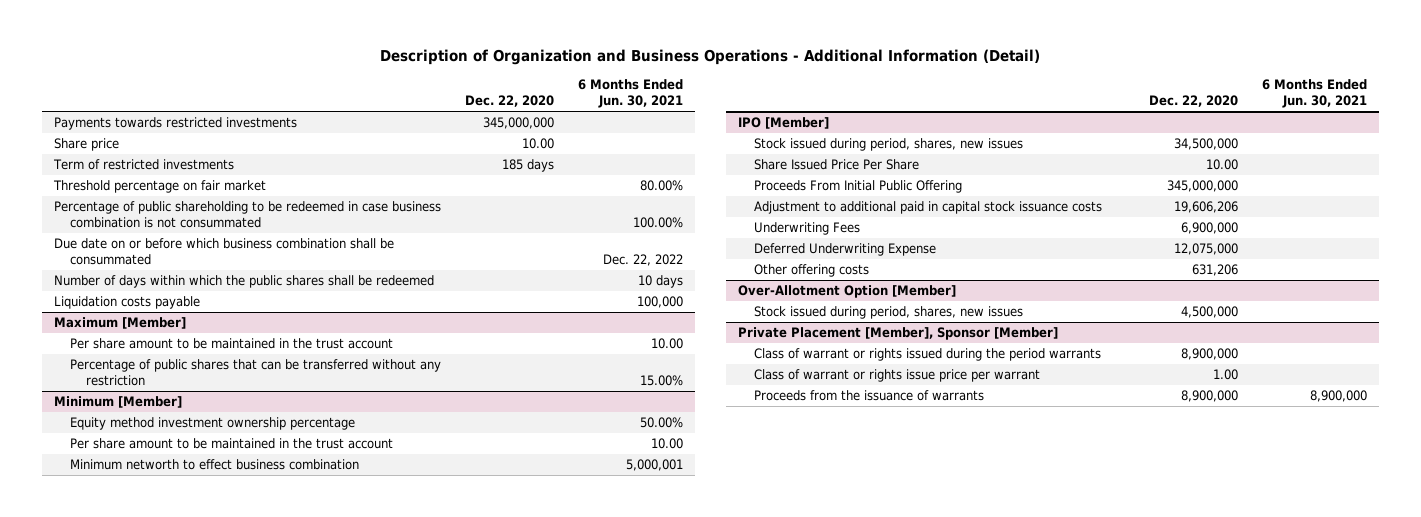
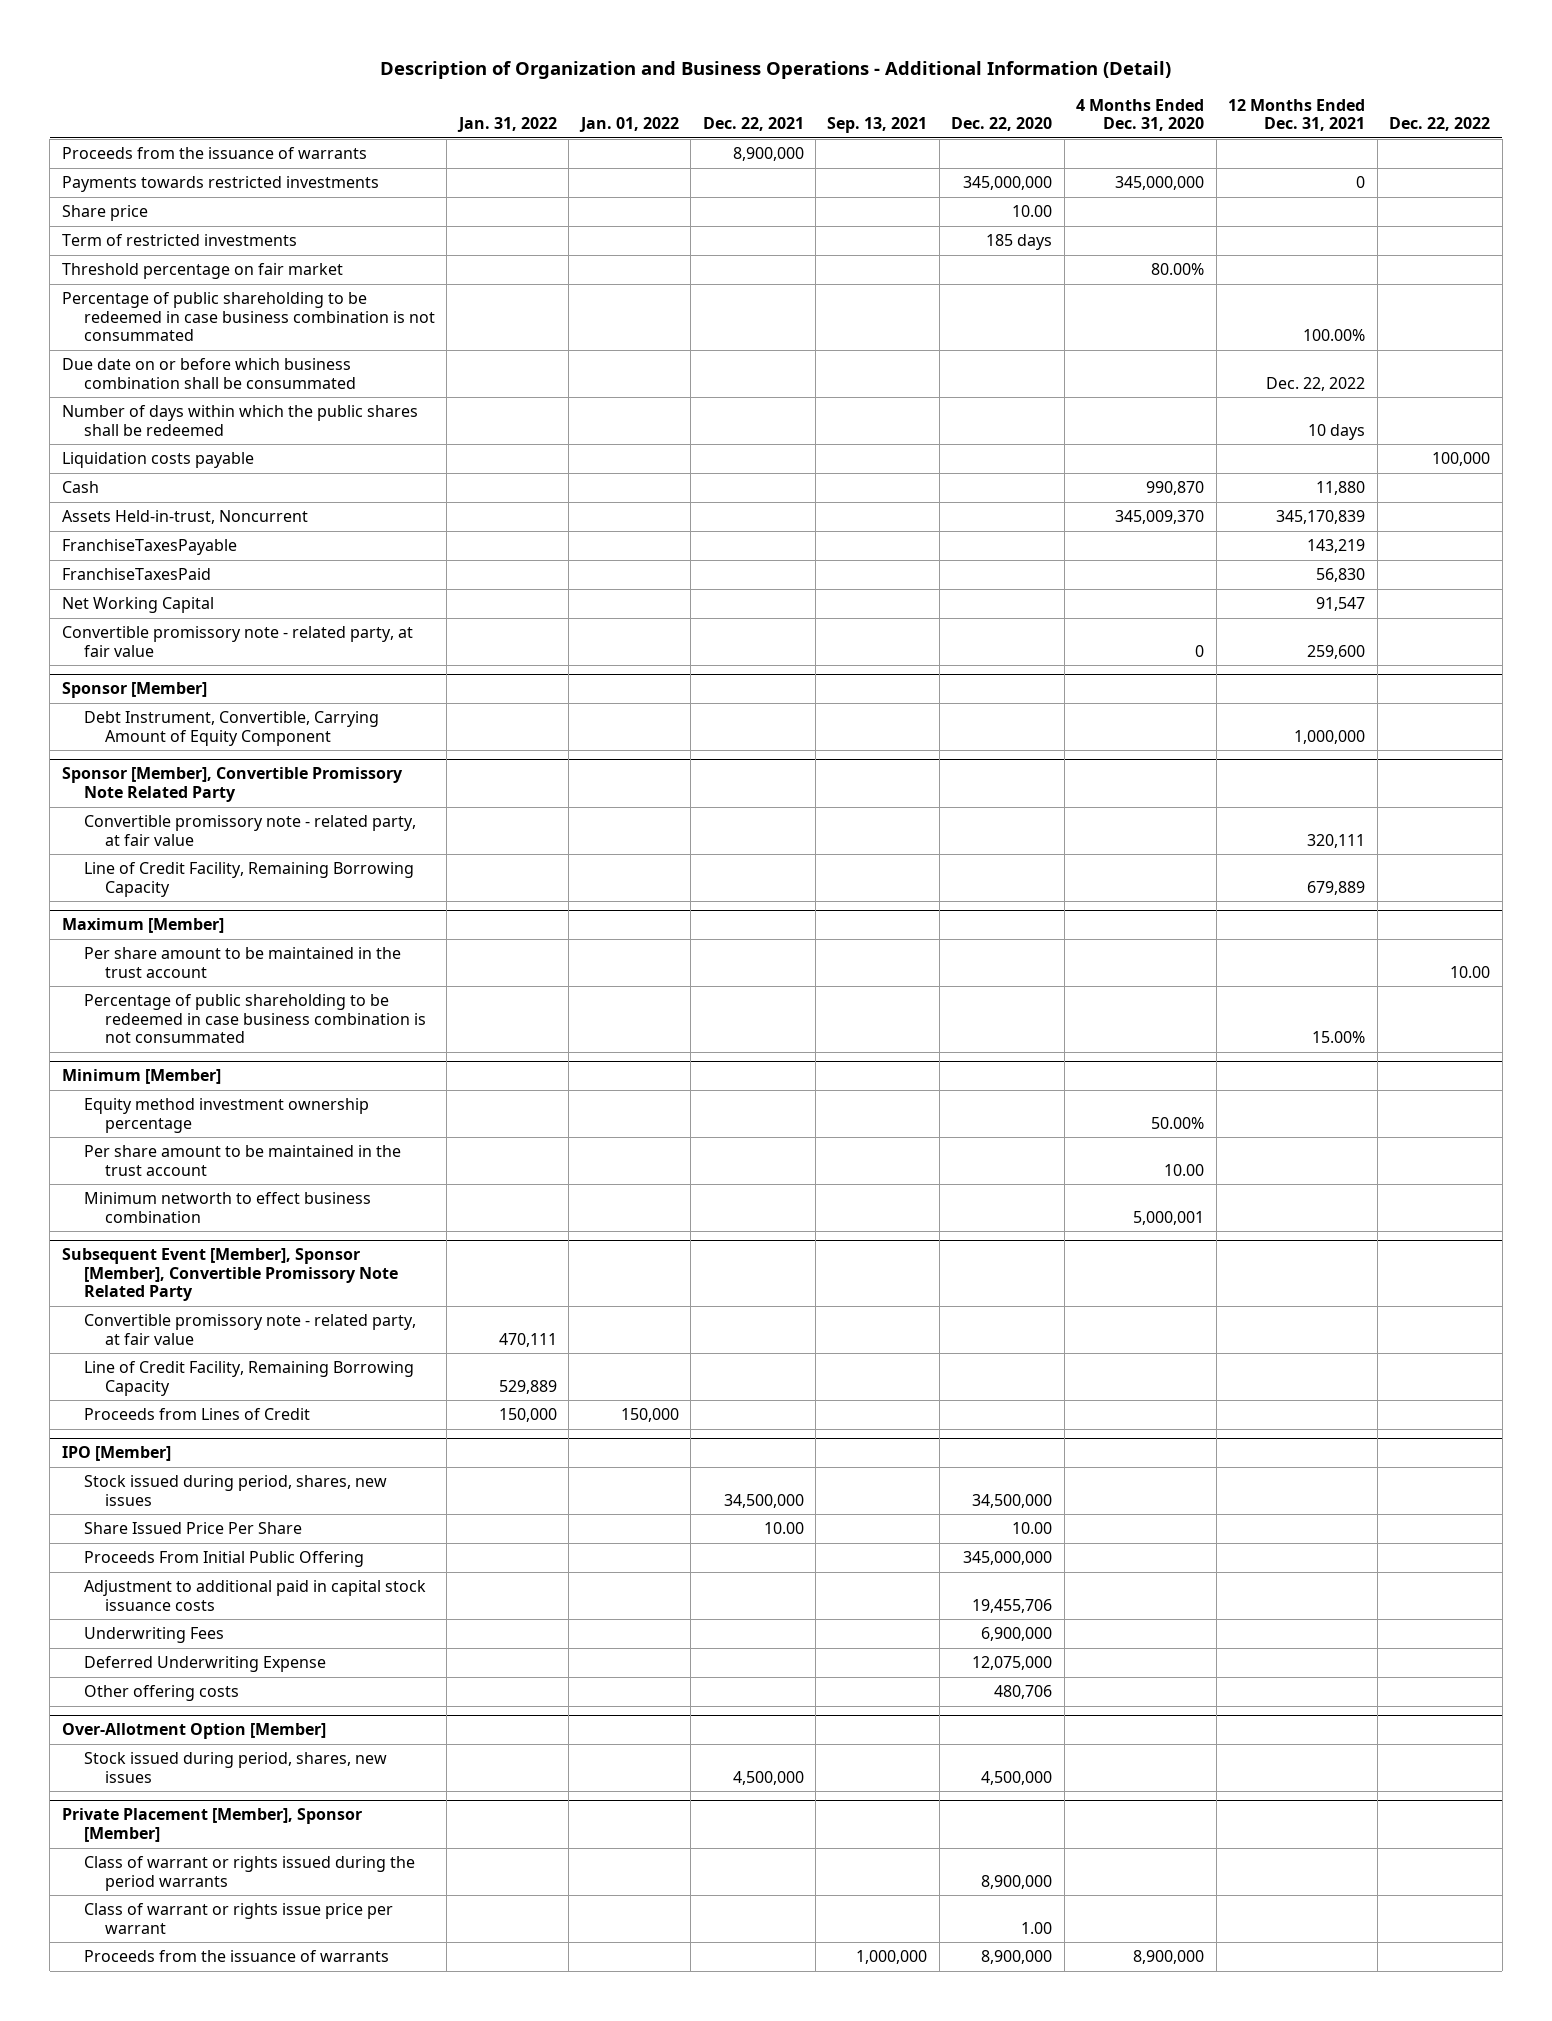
- | Dec. 22, 2020 | 6 Months Ended Jun. 30, 2021
+ | Jan. 31, 2022 | Jan. 01, 2022 | Dec. 22, 2021 | Sep. 13, 2021 | Dec. 22, 2020 | 4 Months Ended Dec. 31, 2020 | 12 Months Ended Dec. 31, 2021 | Dec. 22, 2022
+ Proceeds from the issuance of warrants | | | 8,900,000 | | | | |
+ Cash | | | | | | 990,870 | 11,880 |
+ Assets Held-in-trust, Noncurrent | | | | | | 345,009,370 | 345,170,839 |
+ FranchiseTaxesPayable | | | | | | | 143,219 |
+ FranchiseTaxesPaid | | | | | | | 56,830 |
+ Net Working Capital | | | | | | | 91,547 |
+ Convertible promissory note - related party, at fair value | | | | | | 0 | 259,600 |
+ Sponsor [Member]
+ Debt Instrument, Convertible, Carrying Amount of Equity Component | | | | | | | 1,000,000 |
+ Sponsor [Member], Convertible Promissory Note Related Party
+ Convertible promissory note - related party, at fair value | | | | | | | 320,111 |
+ Line of Credit Facility, Remaining Borrowing Capacity | | | | | | | 679,889 |
@ Maximum [Member]
- Percentage of public shares that can be transferred without any restriction | | 15.00%
+ Percentage of public shareholding to be redeemed in case business combination is not consummated | | | | | | | 15.00% |
+ Subsequent Event [Member], Sponsor [Member], Convertible Promissory Note Related Party
+ Convertible promissory note - related party, at fair value | 470,111 | | | | | | |
+ Line of Credit Facility, Remaining Borrowing Capacity | 529,889 | | | | | | |
+ Proceeds from Lines of Credit | 150,000 | 150,000 | | | | | |
@ IPO [Member]
- Adjustment to additional paid in capital stock issuance costs | 19,606,206 |
+ Adjustment to additional paid in capital stock issuance costs | | | | | 19,455,706 | | |
- Other offering costs | 631,206 |
+ Other offering costs | | | | | 480,706 | | |

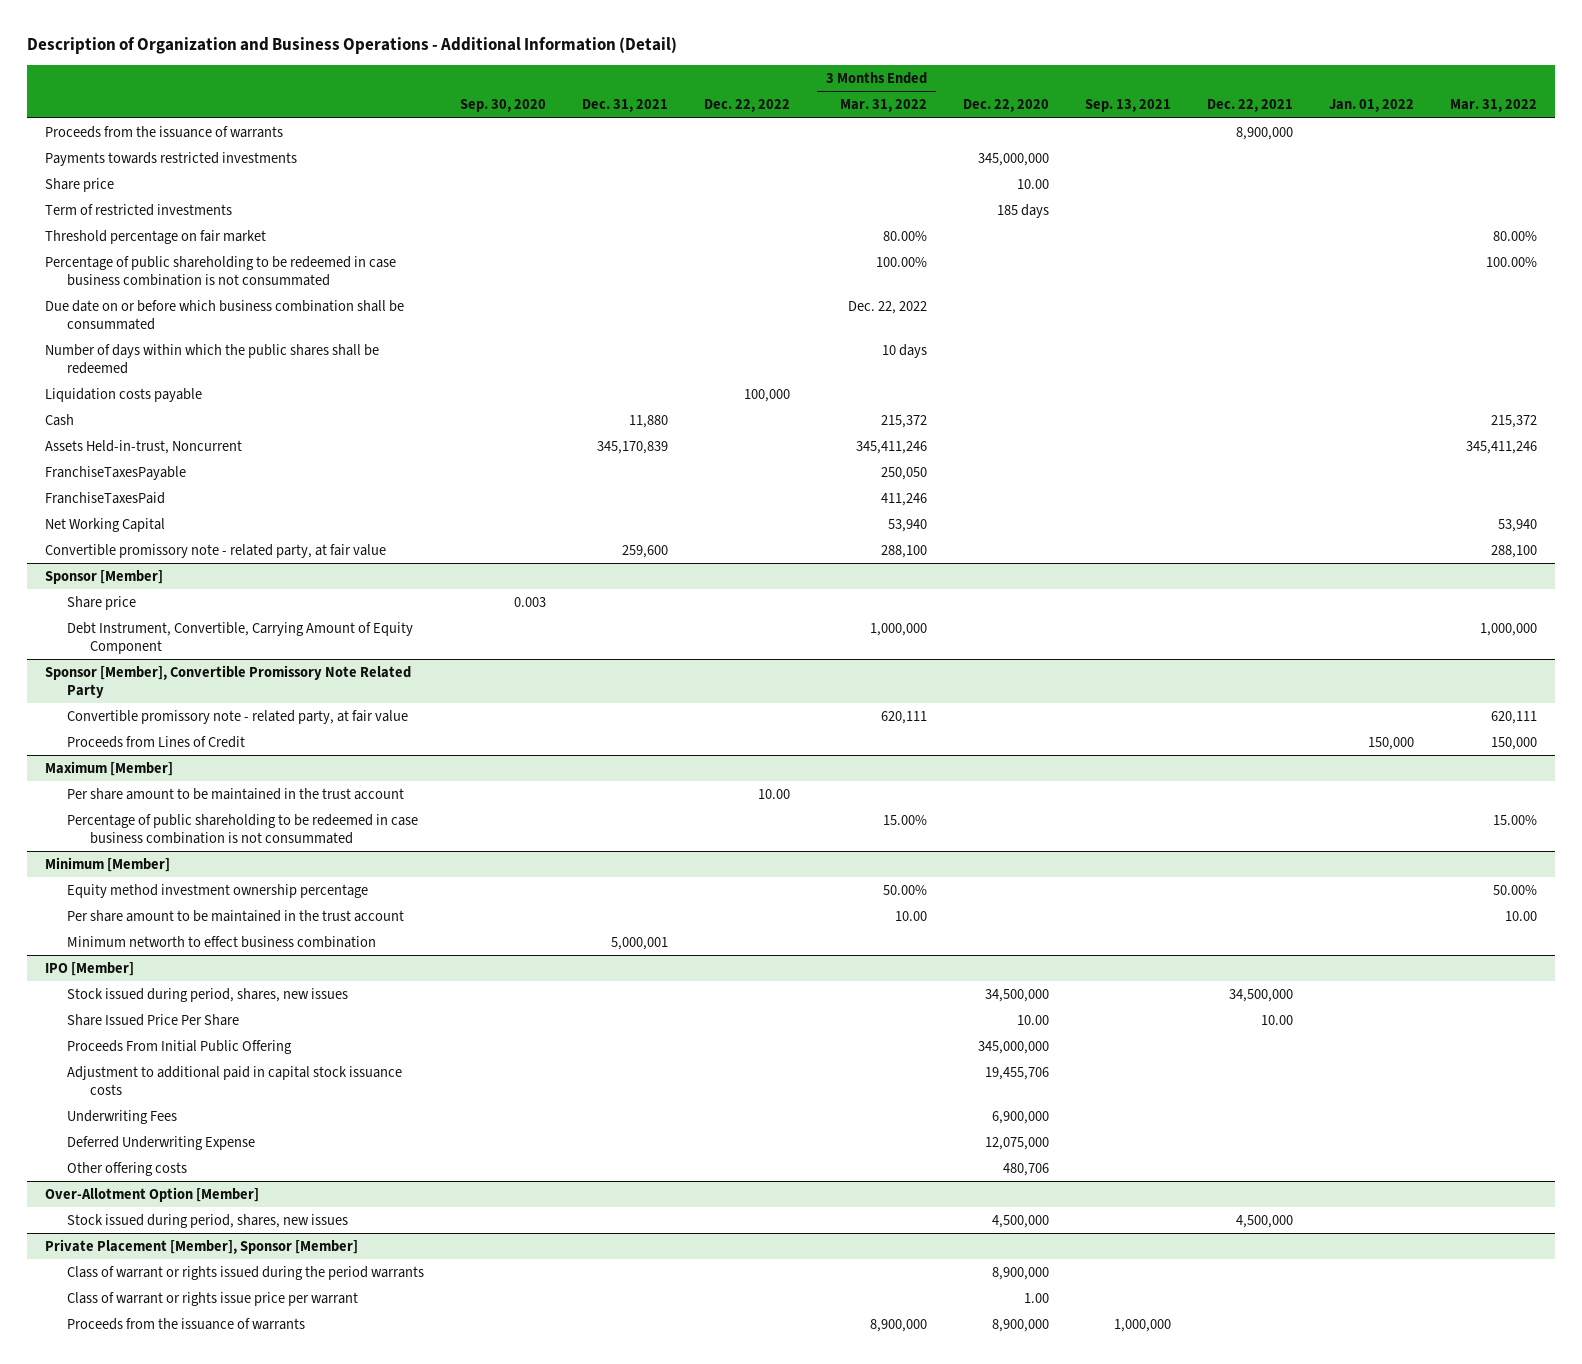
- | Jan. 31, 2022 | Jan. 01, 2022 | Dec. 22, 2021 | Sep. 13, 2021 | Dec. 22, 2020 | 4 Months Ended Dec. 31, 2020 | 12 Months Ended Dec. 31, 2021 | Dec. 22, 2022
+ | Sep. 30, 2020 | Dec. 31, 2021 | Dec. 22, 2022 | 3 Months Ended Mar. 31, 2022 | Dec. 22, 2020 | Sep. 13, 2021 | Dec. 22, 2021 | Jan. 01, 2022 | Mar. 31, 2022
@ Sponsor [Member]
+ Share price | 0.003 | | | | | | | |
@ Sponsor [Member], Convertible Promissory Note Related Party
- Line of Credit Facility, Remaining Borrowing Capacity | | | | | | | 679,889 |
+ Proceeds from Lines of Credit | | | | | | | | 150,000 | 150,000
- Subsequent Event [Member], Sponsor [Member], Convertible Promissory Note Related Party
- Convertible promissory note - related party, at fair value | 470,111 | | | | | | |
- Line of Credit Facility, Remaining Borrowing Capacity | 529,889 | | | | | | |
- Proceeds from Lines of Credit | 150,000 | 150,000 | | | | | |

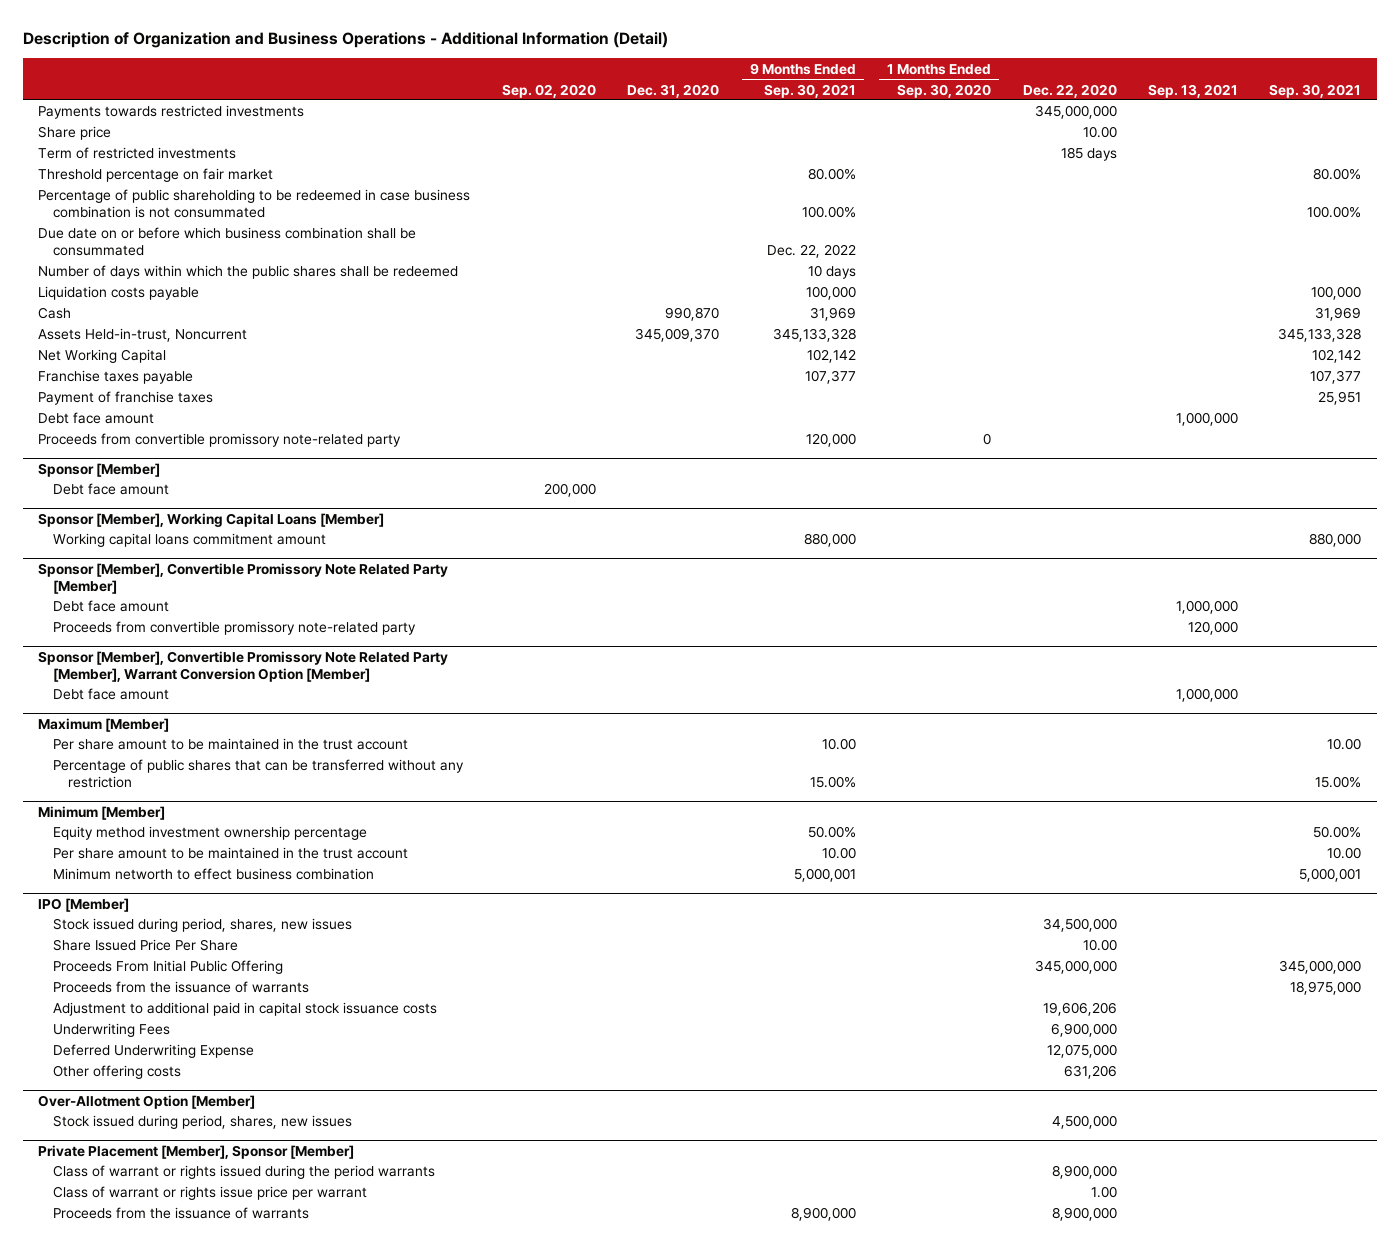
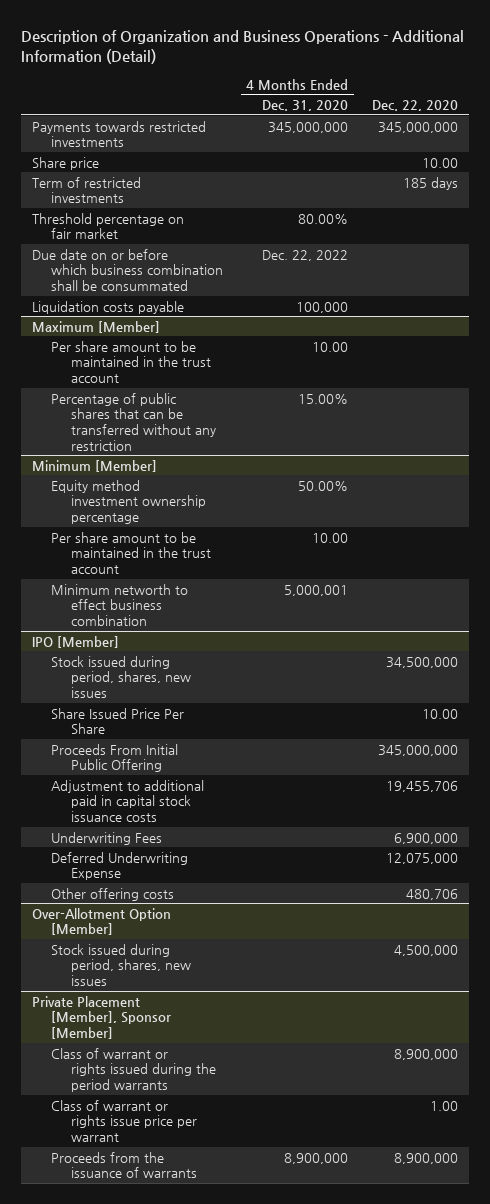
- | Sep. 02, 2020 | Dec. 31, 2020 | 9 Months Ended Sep. 30, 2021 | 1 Months Ended Sep. 30, 2020 | Dec. 22, 2020 | Sep. 13, 2021 | Sep. 30, 2021
+ | 4 Months Ended Dec. 31, 2020 | Dec. 22, 2020
- Percentage of public shareholding to be redeemed in case business combination is not consummated | | | 100.00% | | | | 100.00%
- Number of days within which the public shares shall be redeemed | | | 10 days | | | |
- Cash | | 990,870 | 31,969 | | | | 31,969
- Assets Held-in-trust, Noncurrent | | 345,009,370 | 345,133,328 | | | | 345,133,328
- Net Working Capital | | | 102,142 | | | | 102,142
- Franchise taxes payable | | | 107,377 | | | | 107,377
- Payment of franchise taxes | | | | | | | 25,951
- Debt face amount | | | | | | 1,000,000 |
- Proceeds from convertible promissory note-related party | | | 120,000 | 0 | | |
- Sponsor [Member]
- Debt face amount | 200,000 | | | | | |
- Sponsor [Member], Working Capital Loans [Member]
- Working capital loans commitment amount | | | 880,000 | | | | 880,000
- Sponsor [Member], Convertible Promissory Note Related Party [Member]
- Debt face amount | | | | | | 1,000,000 |
- Proceeds from convertible promissory note-related party | | | | | | 120,000 |
- Sponsor [Member], Convertible Promissory Note Related Party [Member], Warrant Conversion Option [Member]
- Debt face amount | | | | | | 1,000,000 |
@ IPO [Member]
- Proceeds from the issuance of warrants | | | | | | | 18,975,000
- Adjustment to additional paid in capital stock issuance costs | | | | | 19,606,206 | |
+ Adjustment to additional paid in capital stock issuance costs | | 19,455,706
- Other offering costs | | | | | 631,206 | |
+ Other offering costs | | 480,706

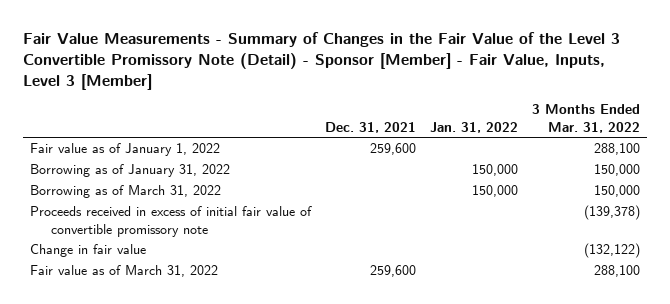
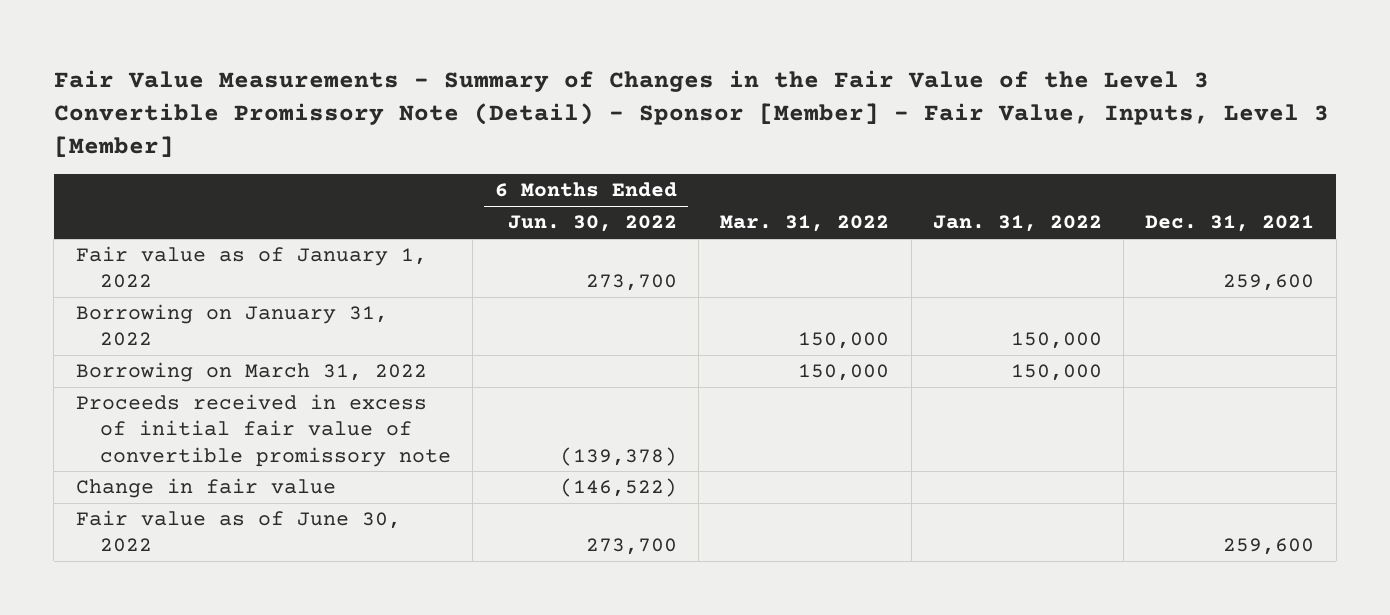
- | Dec. 31, 2021 | Jan. 31, 2022 | 3 Months Ended Mar. 31, 2022
+ | 6 Months Ended Jun. 30, 2022 | Mar. 31, 2022 | Jan. 31, 2022 | Dec. 31, 2021
- Borrowing as of January 31, 2022 | | 150,000 | 150,000
- Borrowing as of March 31, 2022 | | 150,000 | 150,000
+ Borrowing on January 31, 2022 | | 150,000 | 150,000 |
+ Borrowing on March 31, 2022 | | 150,000 | 150,000 |
- Fair value as of March 31, 2022 | 259,600 | | 288,100
+ Fair value as of June 30, 2022 | 273,700 | | | 259,600

